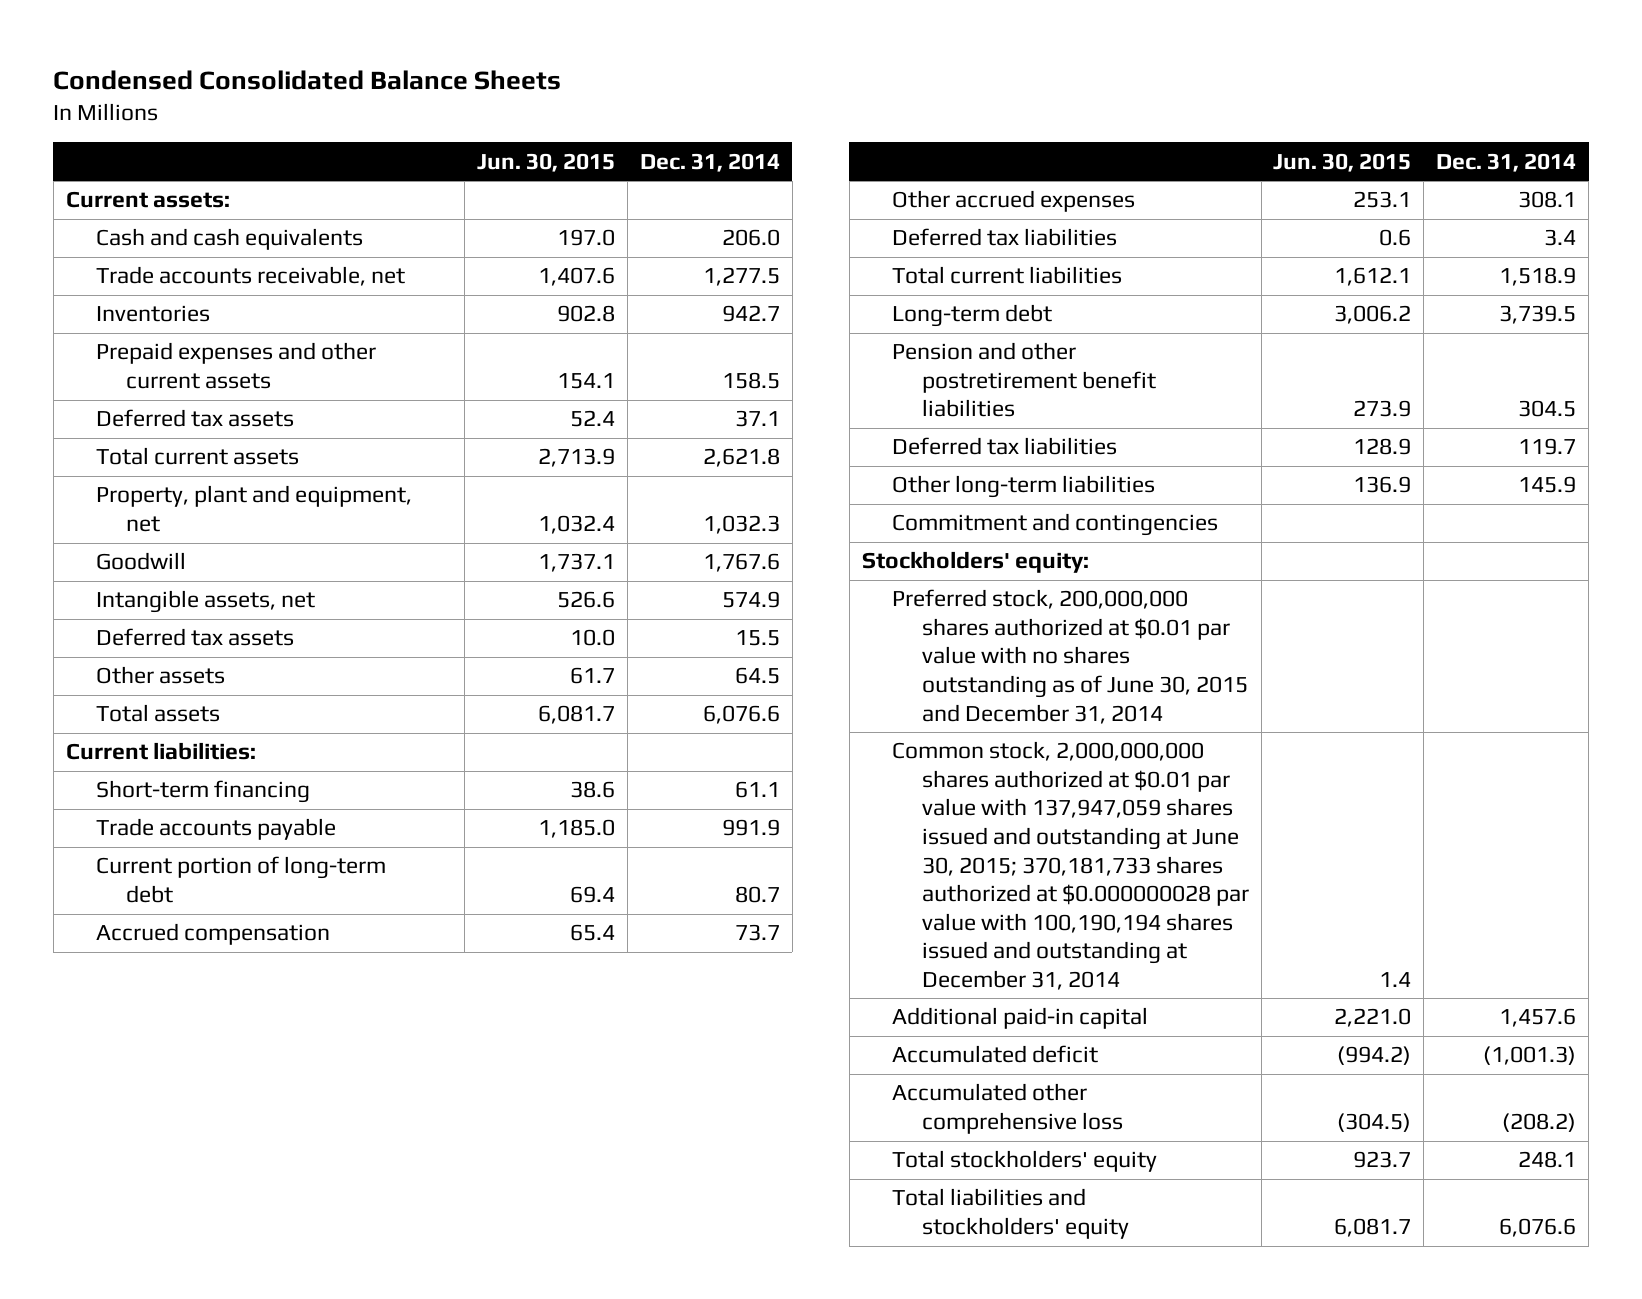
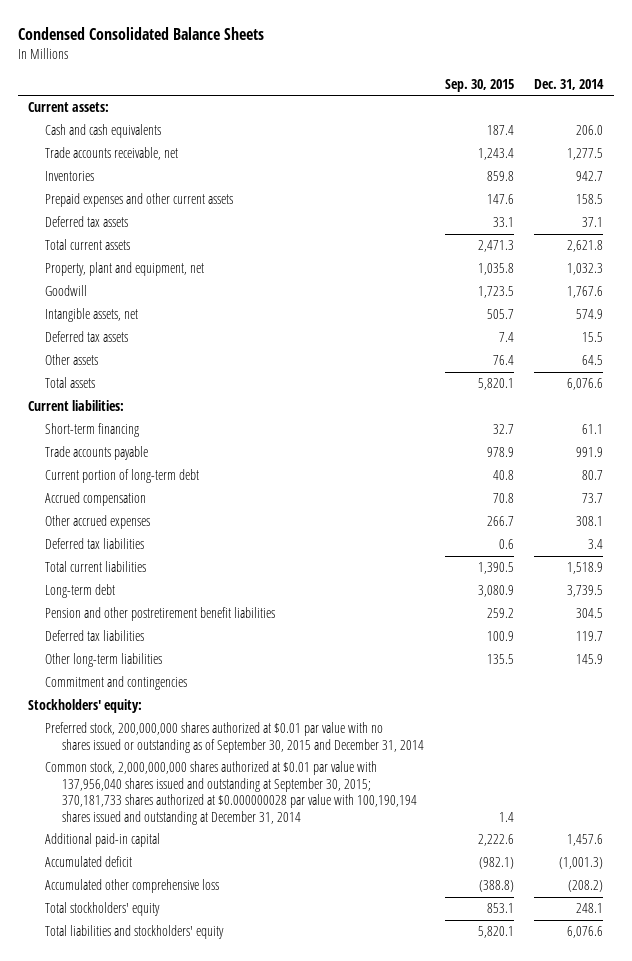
- | Jun. 30, 2015 | Dec. 31, 2014
+ | Sep. 30, 2015 | Dec. 31, 2014
- Preferred stock, 200,000,000 shares authorized at $0.01 par value with no shares outstanding as of June 30, 2015 and December 31, 2014
- Common stock, 2,000,000,000 shares authorized at $0.01 par value with 137,947,059 shares issued and outstanding at June 30, 2015; 370,181,733 shares authorized at $0.000000028 par value with 100,190,194 shares issued and outstanding at December 31, 2014 | 1.4 |
+ Preferred stock, 200,000,000 shares authorized at $0.01 par value with no shares issued or outstanding as of September 30, 2015 and December 31, 2014
+ Common stock, 2,000,000,000 shares authorized at $0.01 par value with 137,956,040 shares issued and outstanding at September 30, 2015; 370,181,733 shares authorized at $0.000000028 par value with 100,190,194 shares issued and outstanding at December 31, 2014 | 1.4 |

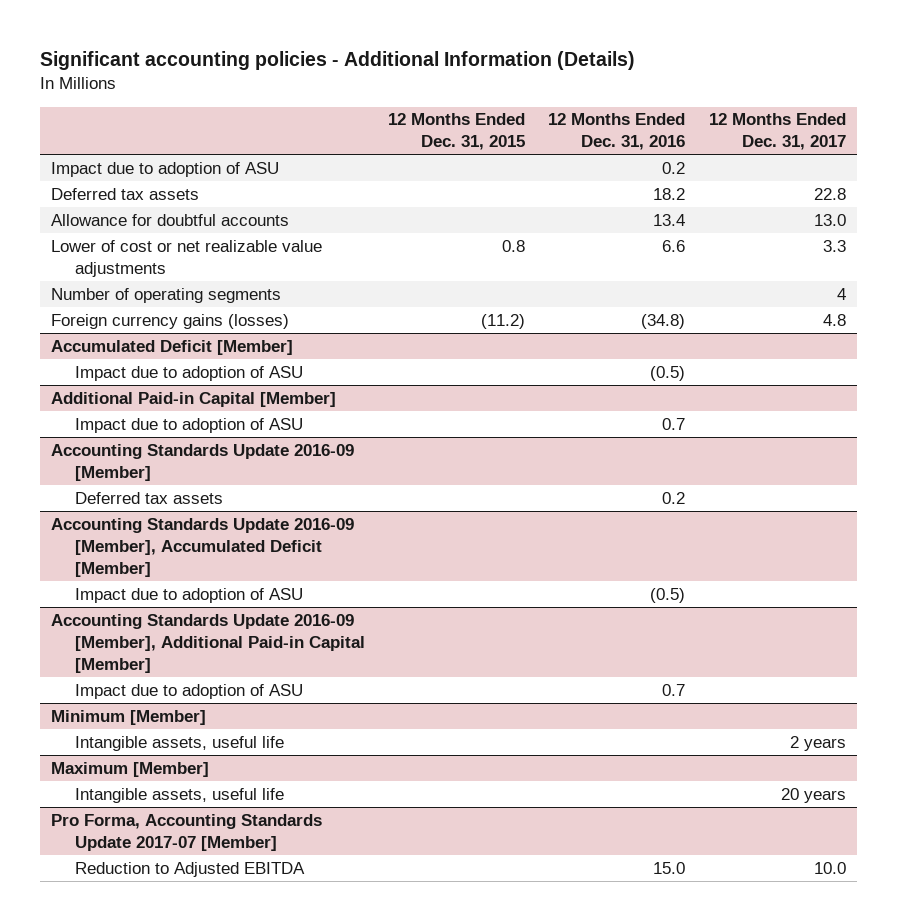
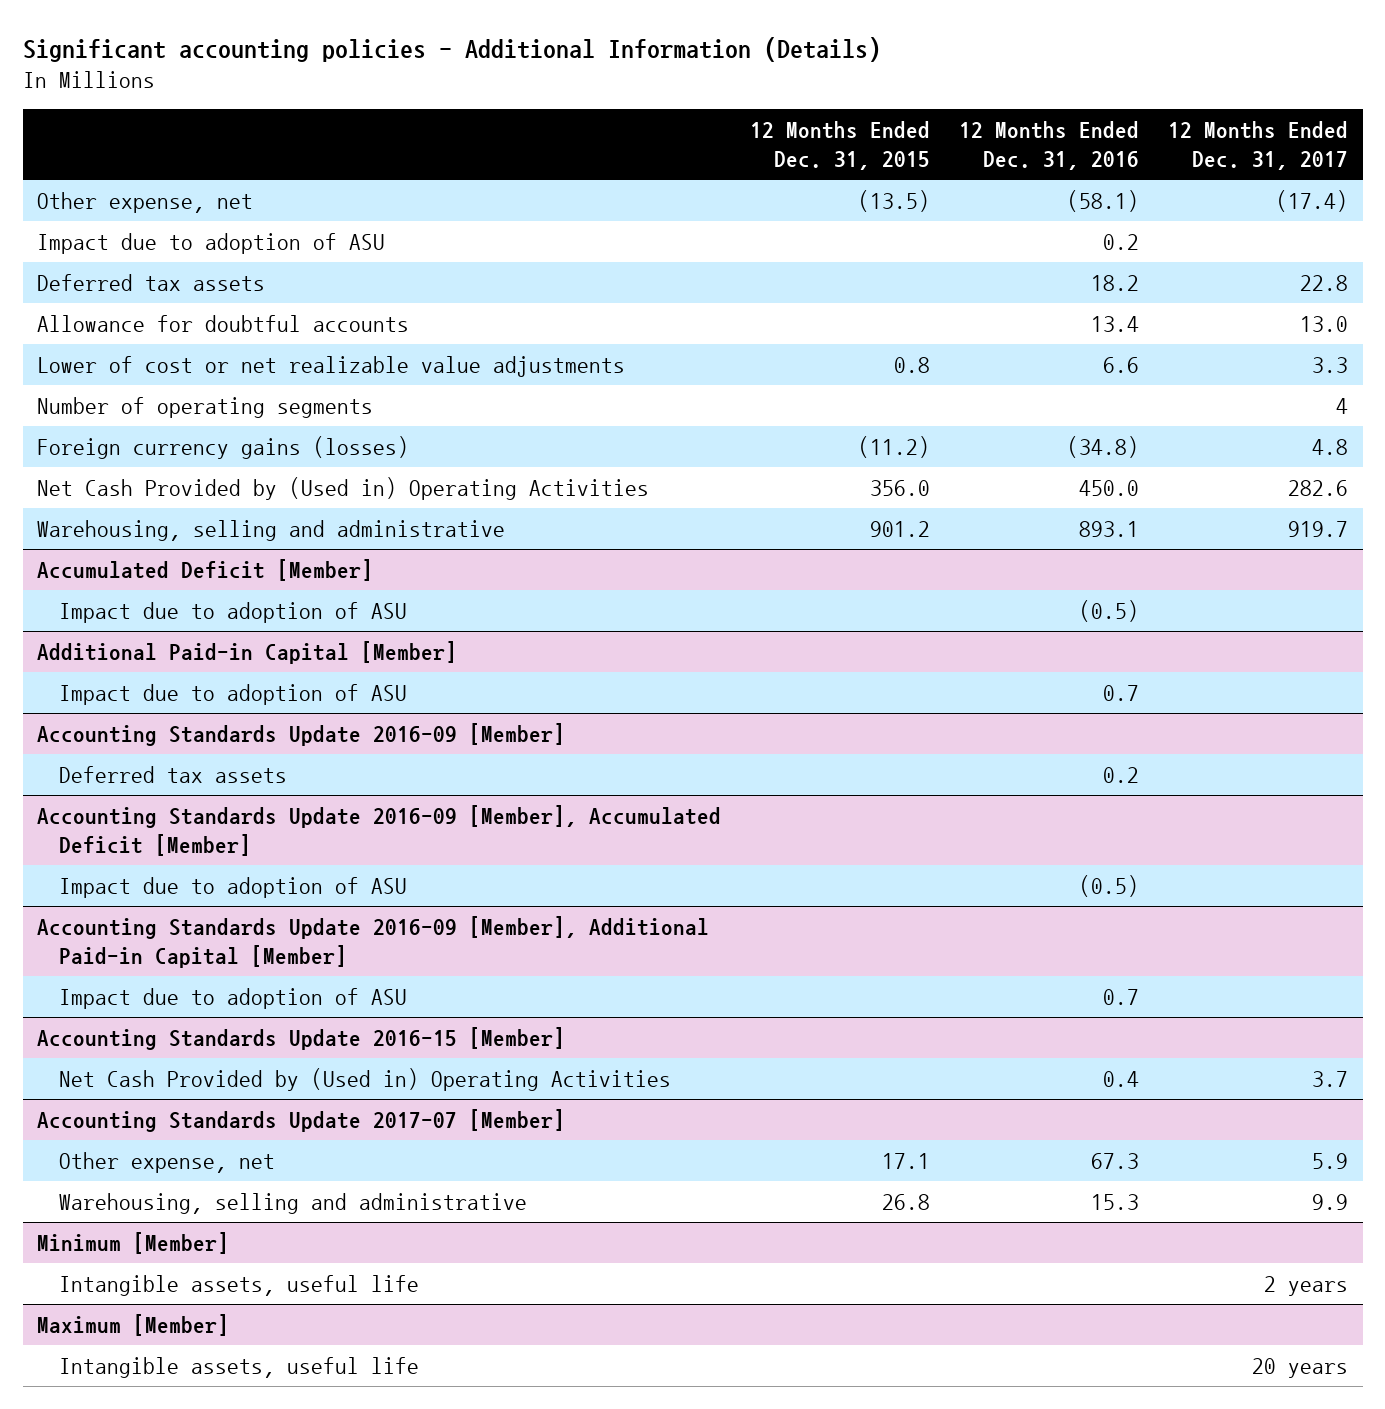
+ Other expense, net | (13.5) | (58.1) | (17.4)
+ Net Cash Provided by (Used in) Operating Activities | 356.0 | 450.0 | 282.6
+ Warehousing, selling and administrative | 901.2 | 893.1 | 919.7
+ Accounting Standards Update 2016-15 [Member]
+ Net Cash Provided by (Used in) Operating Activities | | 0.4 | 3.7
+ Accounting Standards Update 2017-07 [Member]
+ Other expense, net | 17.1 | 67.3 | 5.9
+ Warehousing, selling and administrative | 26.8 | 15.3 | 9.9
- Pro Forma, Accounting Standards Update 2017-07 [Member]
- Reduction to Adjusted EBITDA | | 15.0 | 10.0

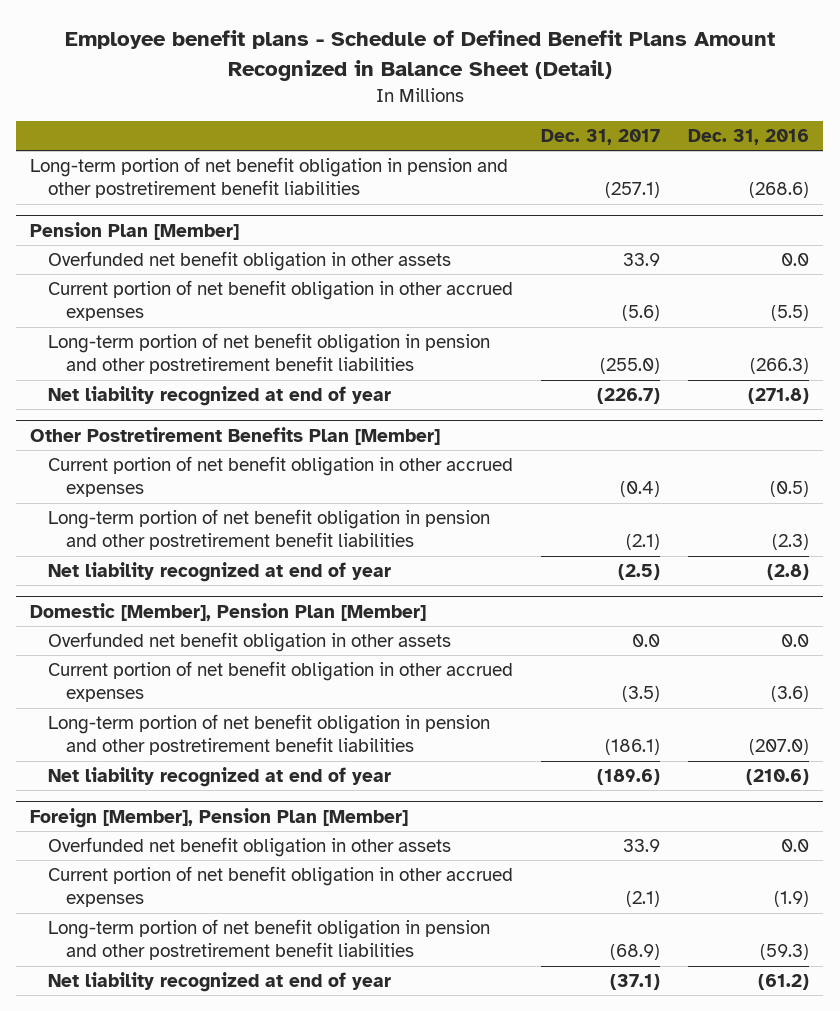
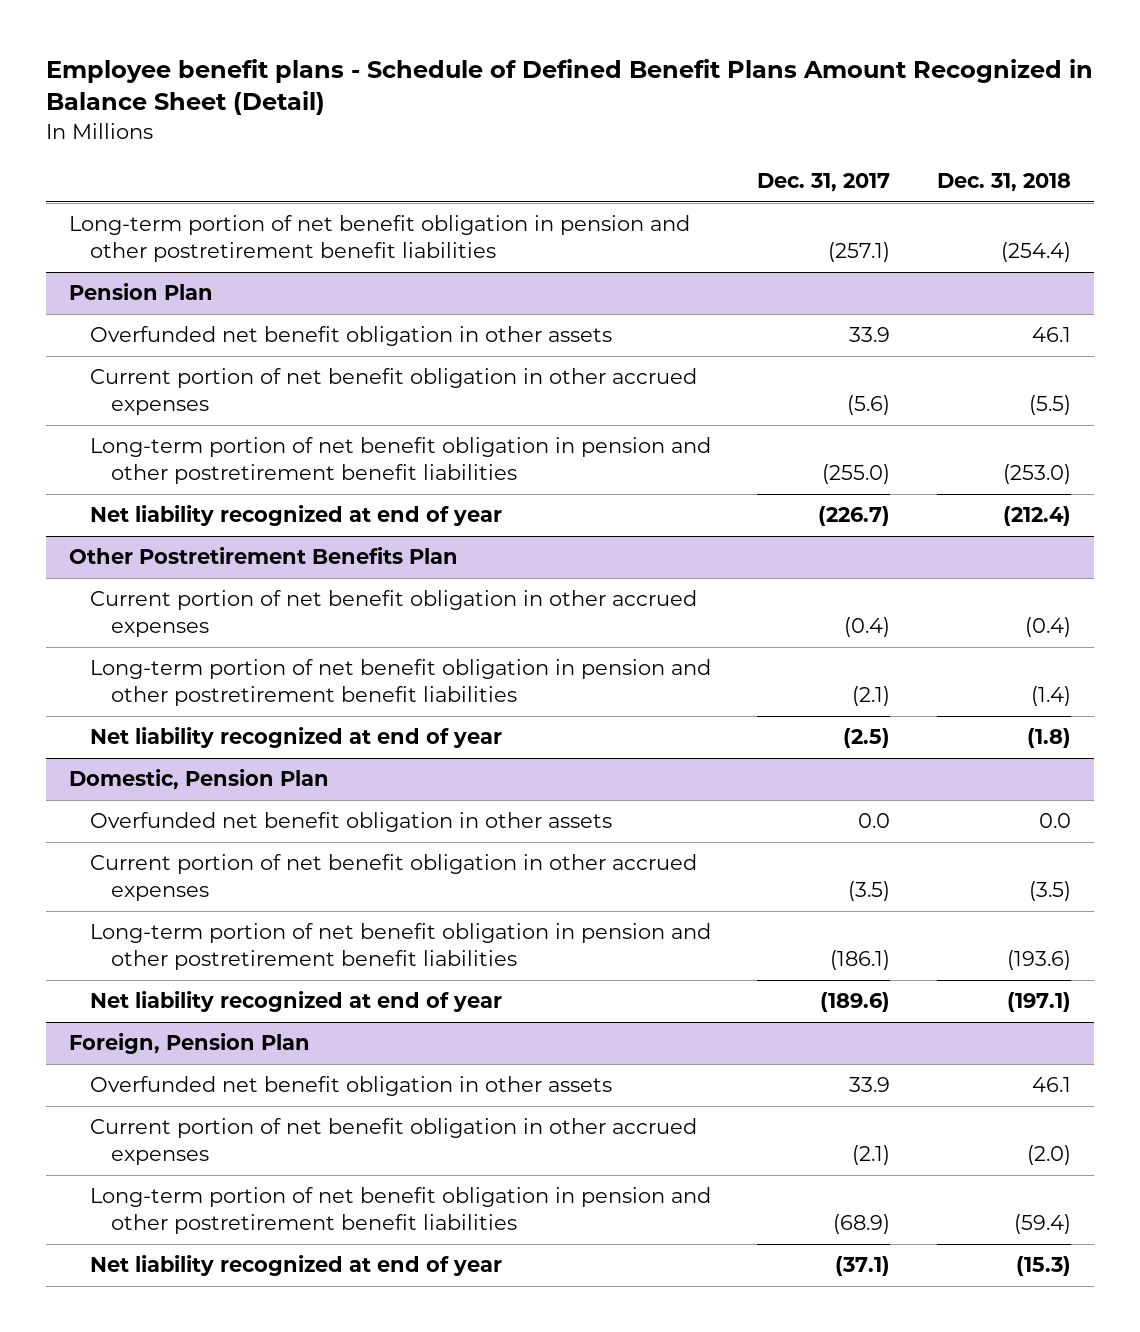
- | Dec. 31, 2017 | Dec. 31, 2016
+ | Dec. 31, 2017 | Dec. 31, 2018
- Pension Plan [Member]
+ Pension Plan
- Other Postretirement Benefits Plan [Member]
+ Other Postretirement Benefits Plan
- Domestic [Member], Pension Plan [Member]
+ Domestic, Pension Plan
- Foreign [Member], Pension Plan [Member]
+ Foreign, Pension Plan

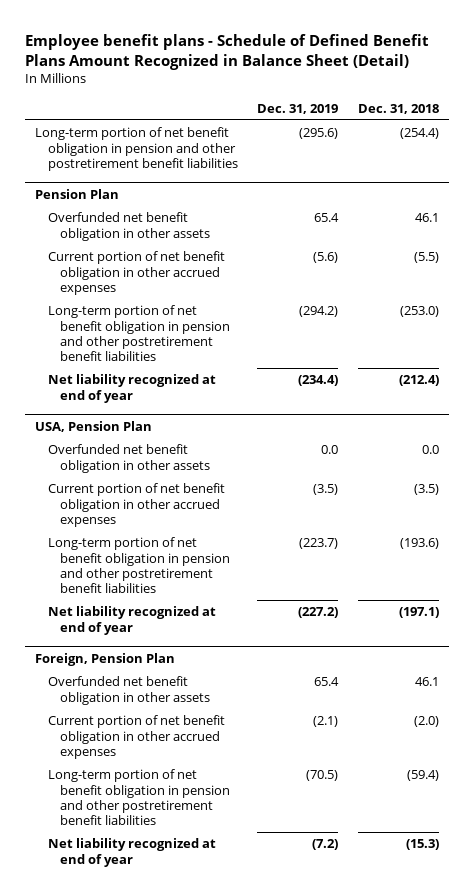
- | Dec. 31, 2017 | Dec. 31, 2018
+ | Dec. 31, 2019 | Dec. 31, 2018
- Other Postretirement Benefits Plan
- Current portion of net benefit obligation in other accrued expenses | (0.4) | (0.4)
- Long-term portion of net benefit obligation in pension and other postretirement benefit liabilities | (2.1) | (1.4)
- Net liability recognized at end of year | (2.5) | (1.8)
- Domestic, Pension Plan
+ USA, Pension Plan

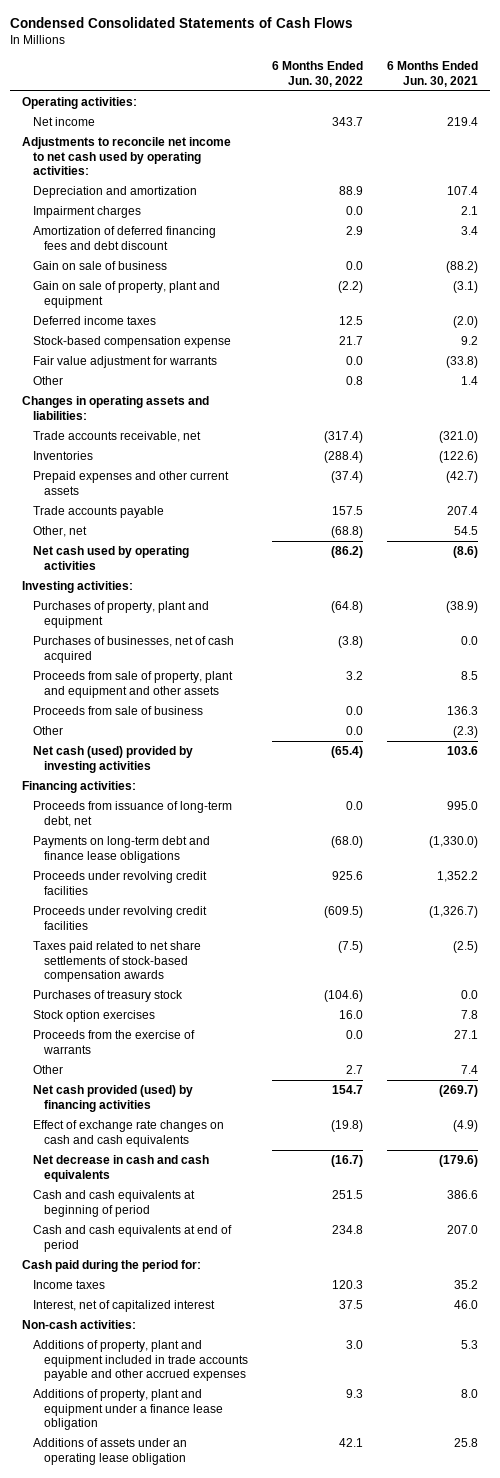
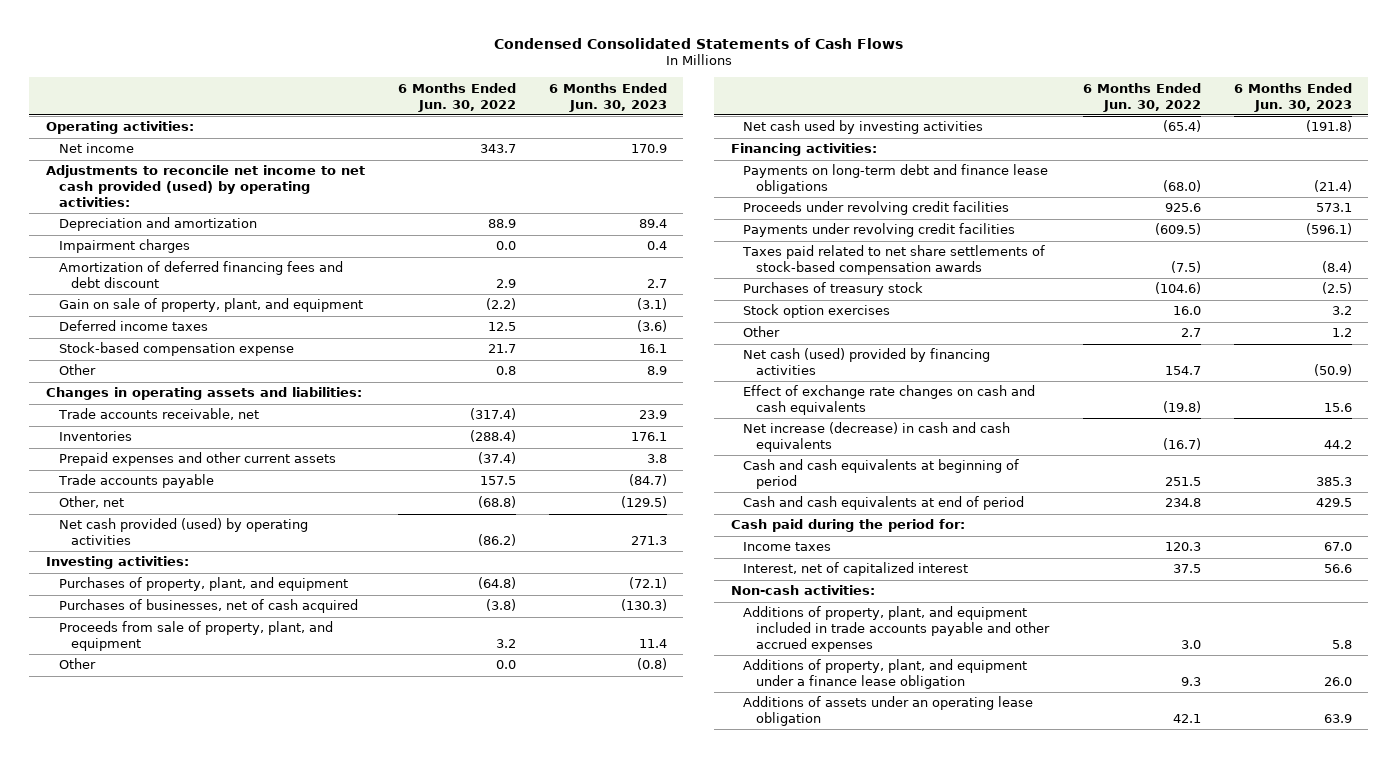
- | 6 Months Ended Jun. 30, 2022 | 6 Months Ended Jun. 30, 2021
+ | 6 Months Ended Jun. 30, 2022 | 6 Months Ended Jun. 30, 2023
- Adjustments to reconcile net income to net cash used by operating activities:
+ Adjustments to reconcile net income to net cash provided (used) by operating activities:
- Gain on sale of business | 0.0 | (88.2)
- Gain on sale of property, plant and equipment | (2.2) | (3.1)
+ Gain on sale of property, plant, and equipment | (2.2) | (3.1)
- Fair value adjustment for warrants | 0.0 | (33.8)
- Net cash used by operating activities | (86.2) | (8.6)
+ Net cash provided (used) by operating activities | (86.2) | 271.3
- Purchases of property, plant and equipment | (64.8) | (38.9)
+ Purchases of property, plant, and equipment | (64.8) | (72.1)
- Proceeds from sale of property, plant and equipment and other assets | 3.2 | 8.5
- Proceeds from sale of business | 0.0 | 136.3
+ Proceeds from sale of property, plant, and equipment | 3.2 | 11.4
- Net cash (used) provided by investing activities | (65.4) | 103.6
+ Net cash used by investing activities | (65.4) | (191.8)
- Proceeds from issuance of long-term debt, net | 0.0 | 995.0
- Proceeds under revolving credit facilities | (609.5) | (1,326.7)
+ Payments under revolving credit facilities | (609.5) | (596.1)
- Proceeds from the exercise of warrants | 0.0 | 27.1
- Net cash provided (used) by financing activities | 154.7 | (269.7)
+ Net cash (used) provided by financing activities | 154.7 | (50.9)
- Net decrease in cash and cash equivalents | (16.7) | (179.6)
+ Net increase (decrease) in cash and cash equivalents | (16.7) | 44.2
- Additions of property, plant and equipment included in trade accounts payable and other accrued expenses | 3.0 | 5.3
- Additions of property, plant and equipment under a finance lease obligation | 9.3 | 8.0
+ Additions of property, plant, and equipment included in trade accounts payable and other accrued expenses | 3.0 | 5.8
+ Additions of property, plant, and equipment under a finance lease obligation | 9.3 | 26.0

